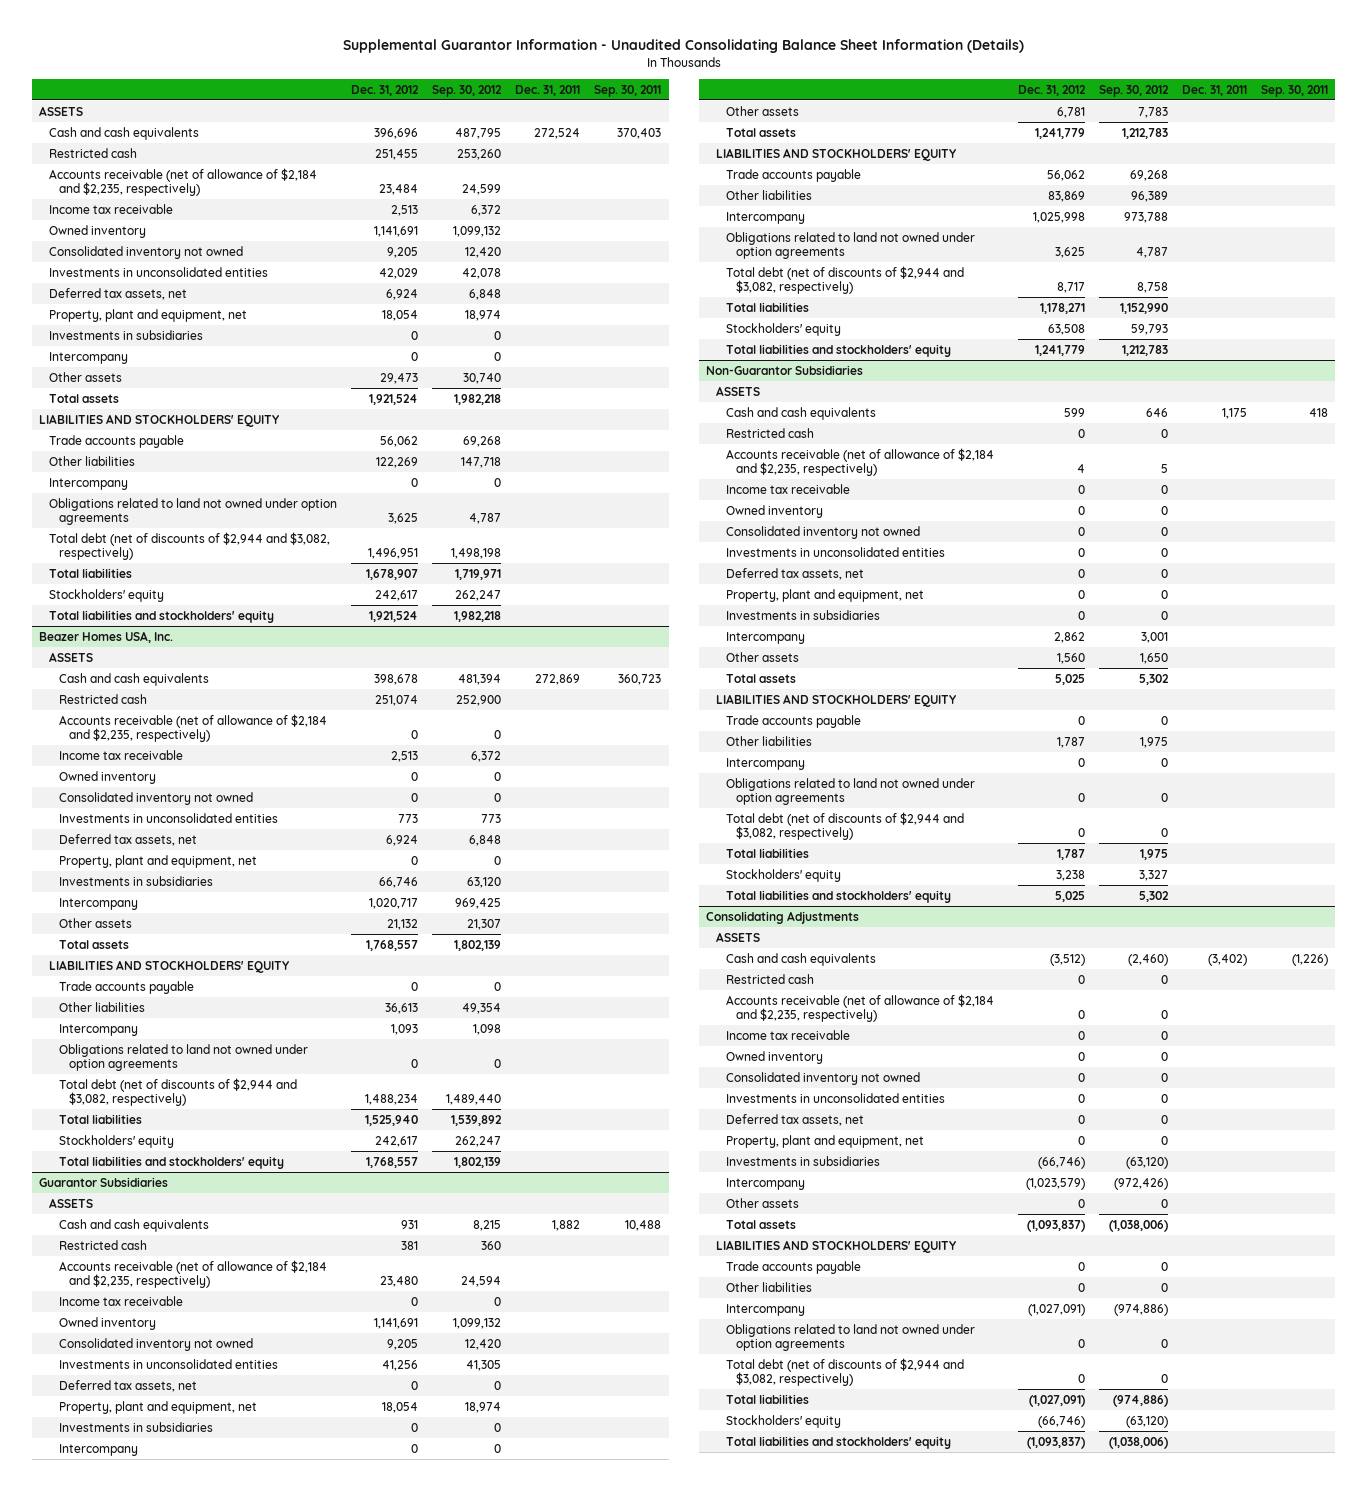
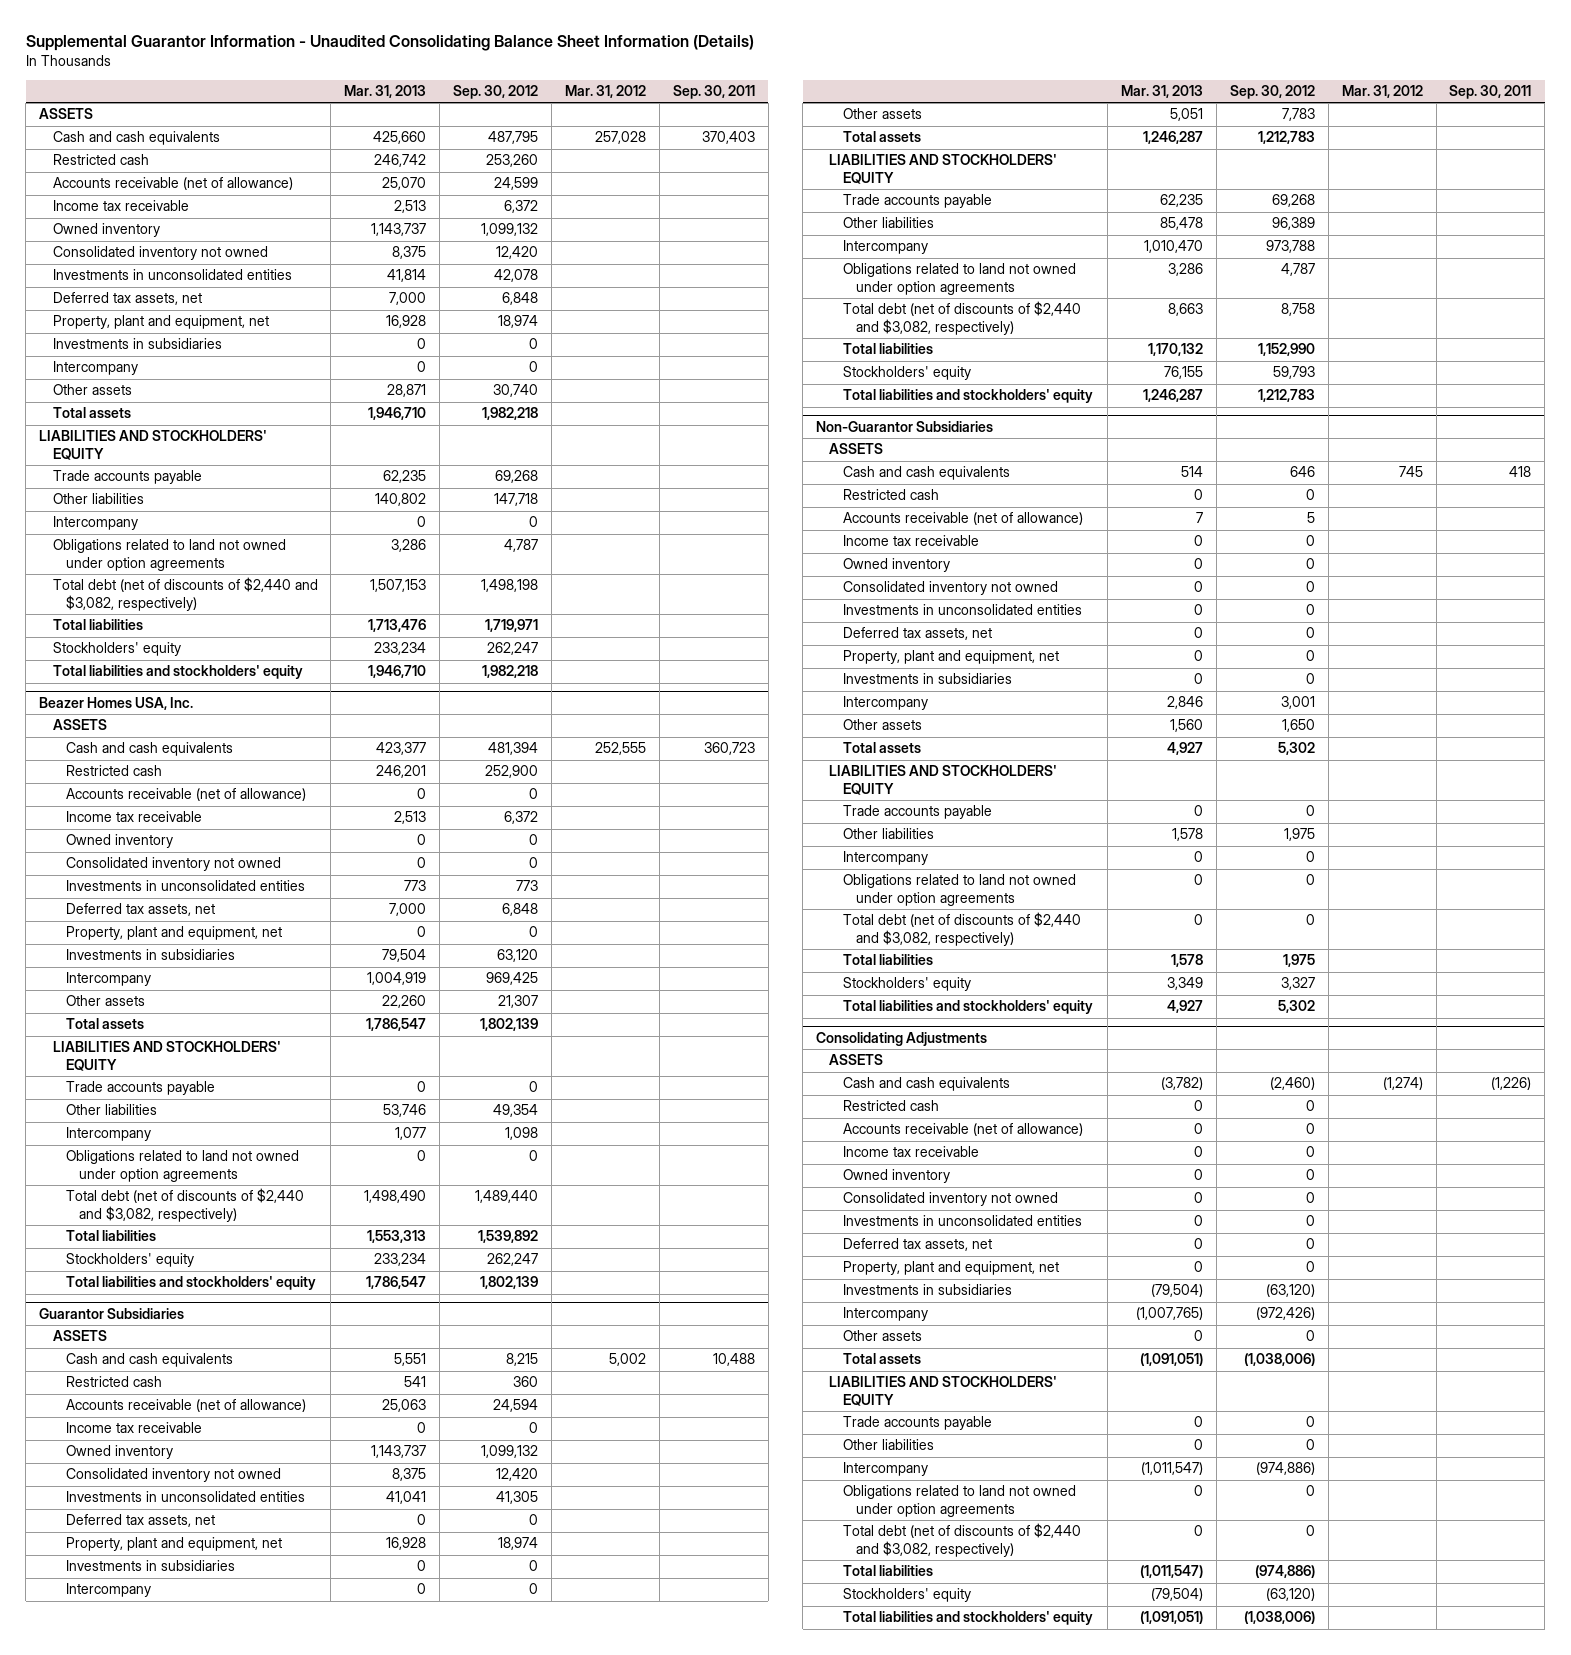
- | Dec. 31, 2012 | Sep. 30, 2012 | Dec. 31, 2011 | Sep. 30, 2011
+ | Mar. 31, 2013 | Sep. 30, 2012 | Mar. 31, 2012 | Sep. 30, 2011
- Accounts receivable (net of allowance of $2,184 and $2,235, respectively) | 23,484 | 24,599 | |
+ Accounts receivable (net of allowance) | 25,070 | 24,599 | |
- Total debt (net of discounts of $2,944 and $3,082, respectively) | 1,496,951 | 1,498,198 | |
+ Total debt (net of discounts of $2,440 and $3,082, respectively) | 1,507,153 | 1,498,198 | |
@ Beazer Homes USA, Inc.
- Accounts receivable (net of allowance of $2,184 and $2,235, respectively) | 0 | 0 | |
+ Accounts receivable (net of allowance) | 0 | 0 | |
- Total debt (net of discounts of $2,944 and $3,082, respectively) | 1,488,234 | 1,489,440 | |
+ Total debt (net of discounts of $2,440 and $3,082, respectively) | 1,498,490 | 1,489,440 | |
@ Guarantor Subsidiaries
- Accounts receivable (net of allowance of $2,184 and $2,235, respectively) | 23,480 | 24,594 | |
+ Accounts receivable (net of allowance) | 25,063 | 24,594 | |
- Total debt (net of discounts of $2,944 and $3,082, respectively) | 8,717 | 8,758 | |
+ Total debt (net of discounts of $2,440 and $3,082, respectively) | 8,663 | 8,758 | |
@ Non-Guarantor Subsidiaries
- Accounts receivable (net of allowance of $2,184 and $2,235, respectively) | 4 | 5 | |
+ Accounts receivable (net of allowance) | 7 | 5 | |
- Total debt (net of discounts of $2,944 and $3,082, respectively) | 0 | 0 | |
+ Total debt (net of discounts of $2,440 and $3,082, respectively) | 0 | 0 | |
@ Consolidating Adjustments
- Accounts receivable (net of allowance of $2,184 and $2,235, respectively) | 0 | 0 | |
+ Accounts receivable (net of allowance) | 0 | 0 | |
- Total debt (net of discounts of $2,944 and $3,082, respectively) | 0 | 0 | |
+ Total debt (net of discounts of $2,440 and $3,082, respectively) | 0 | 0 | |

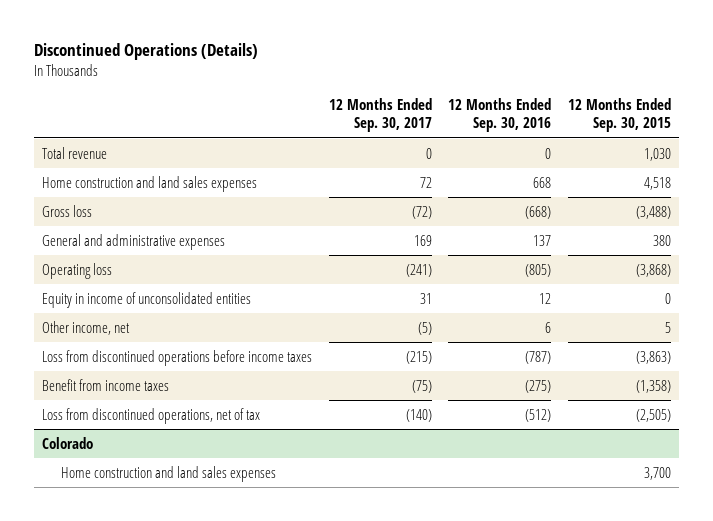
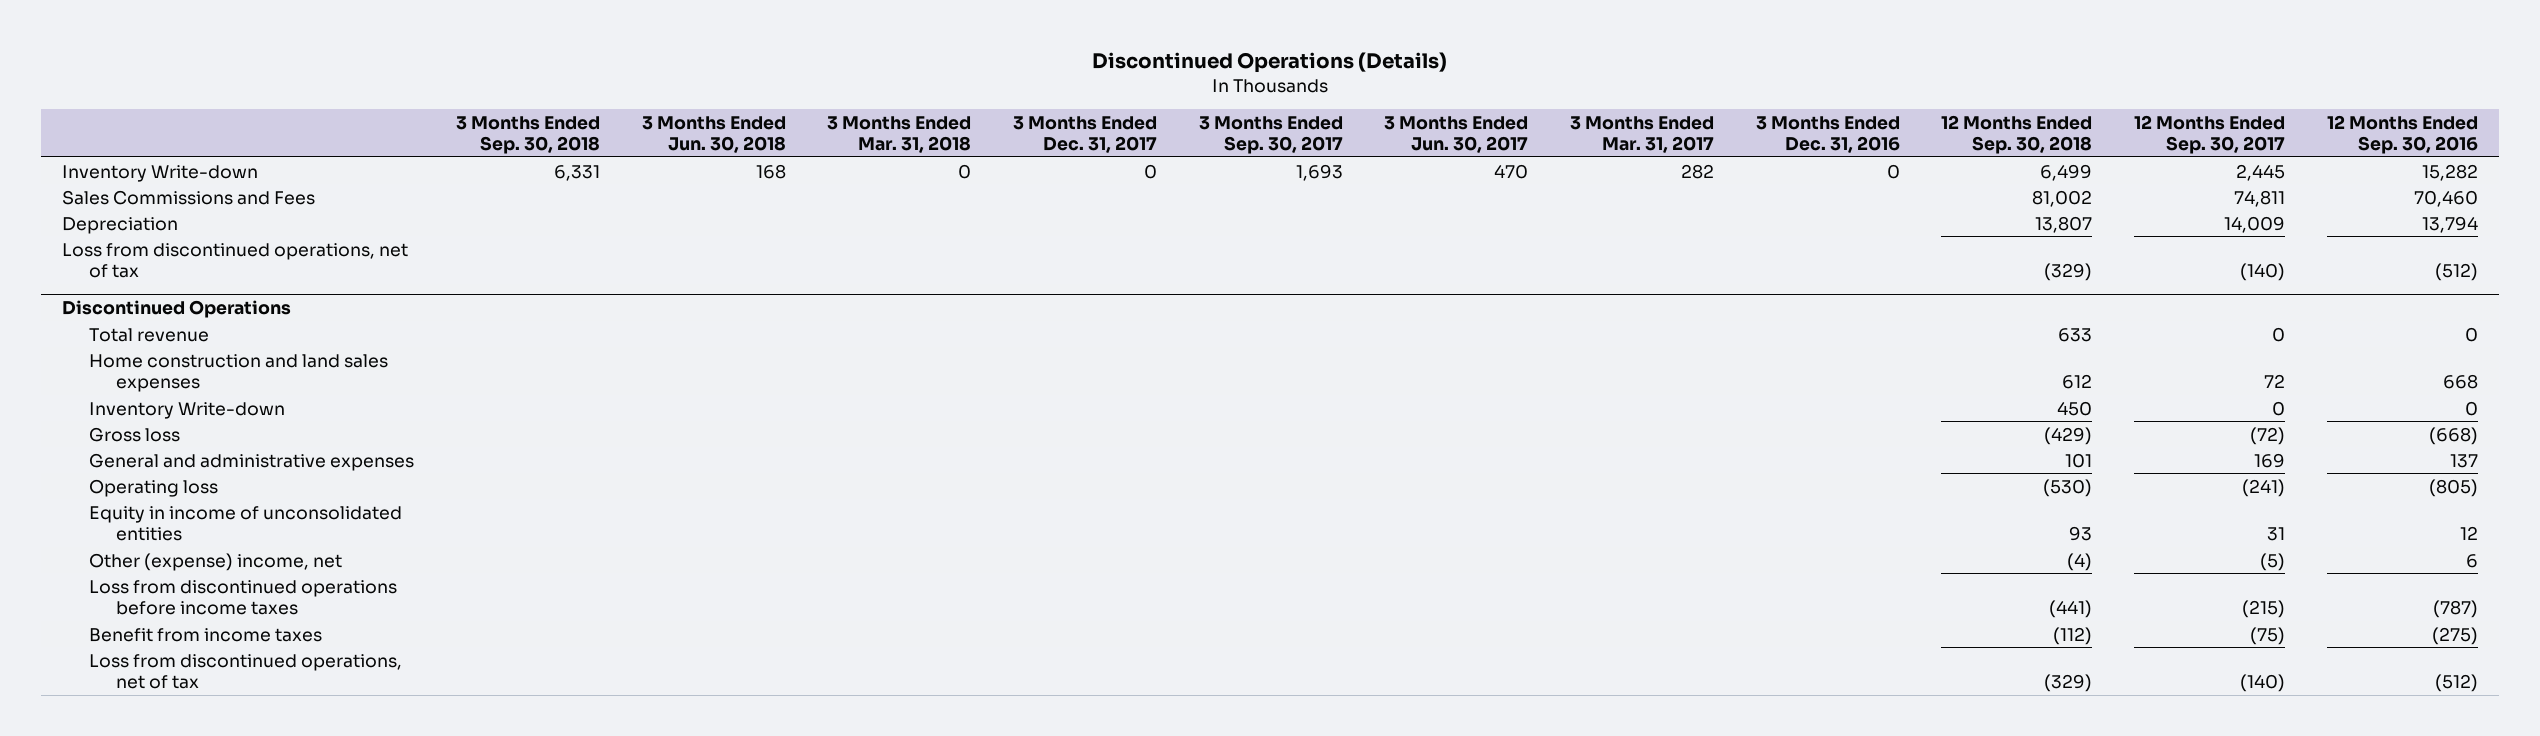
- | 12 Months Ended Sep. 30, 2017 | 12 Months Ended Sep. 30, 2016 | 12 Months Ended Sep. 30, 2015
+ | 3 Months Ended Sep. 30, 2018 | 3 Months Ended Jun. 30, 2018 | 3 Months Ended Mar. 31, 2018 | 3 Months Ended Dec. 31, 2017 | 3 Months Ended Sep. 30, 2017 | 3 Months Ended Jun. 30, 2017 | 3 Months Ended Mar. 31, 2017 | 3 Months Ended Dec. 31, 2016 | 12 Months Ended Sep. 30, 2018 | 12 Months Ended Sep. 30, 2017 | 12 Months Ended Sep. 30, 2016
+ Inventory Write-down | 6,331 | 168 | 0 | 0 | 1,693 | 470 | 282 | 0 | 6,499 | 2,445 | 15,282
+ Sales Commissions and Fees | | | | | | | | | 81,002 | 74,811 | 70,460
+ Depreciation | | | | | | | | | 13,807 | 14,009 | 13,794
+ Loss from discontinued operations, net of tax | | | | | | | | | (329) | (140) | (512)
+ Discontinued Operations
+ Inventory Write-down | | | | | | | | | 450 | 0 | 0
- Other income, net | (5) | 6 | 5
+ Other (expense) income, net | | | | | | | | | (4) | (5) | 6
- Colorado
- Home construction and land sales expenses | | | 3,700

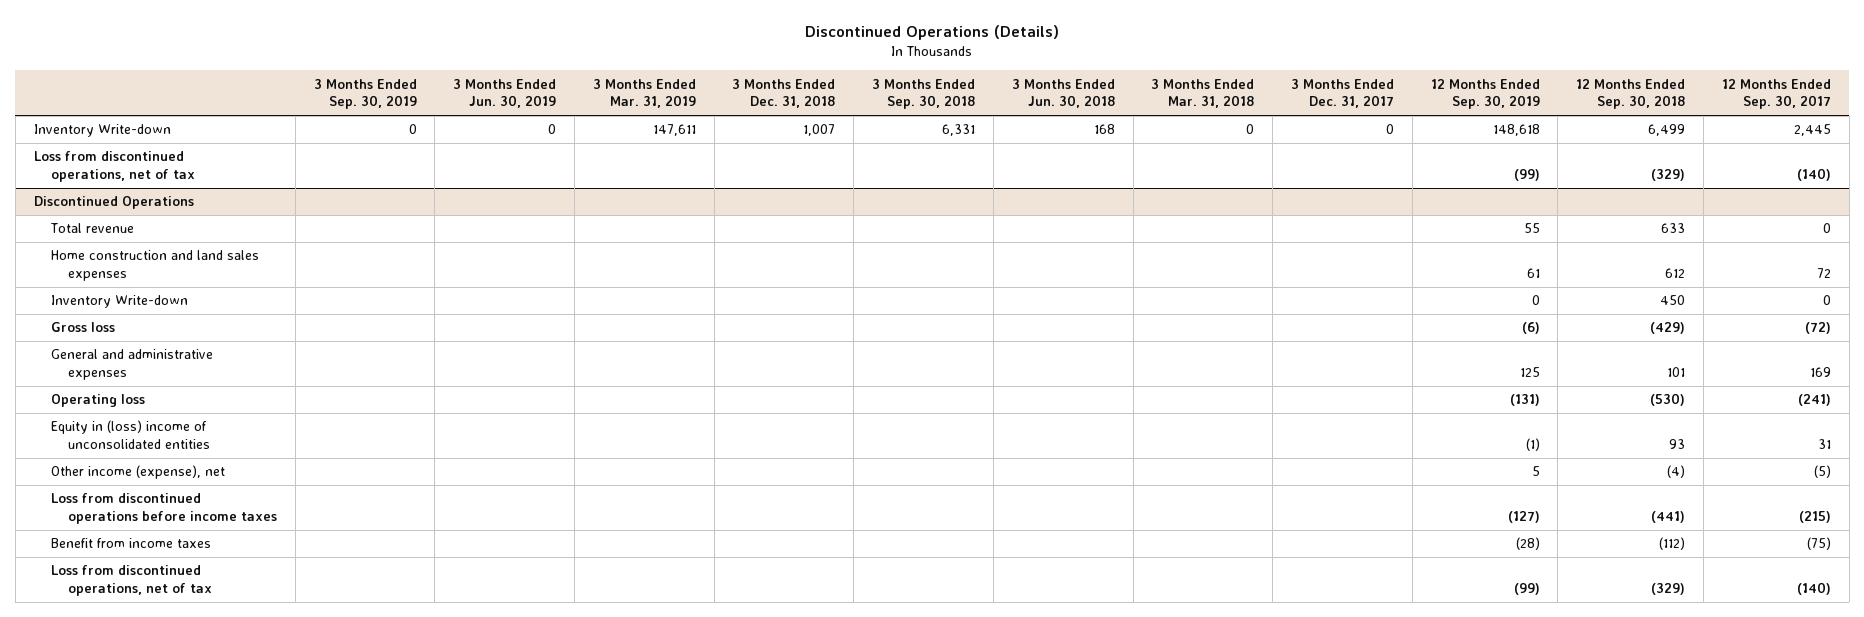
- | 3 Months Ended Sep. 30, 2018 | 3 Months Ended Jun. 30, 2018 | 3 Months Ended Mar. 31, 2018 | 3 Months Ended Dec. 31, 2017 | 3 Months Ended Sep. 30, 2017 | 3 Months Ended Jun. 30, 2017 | 3 Months Ended Mar. 31, 2017 | 3 Months Ended Dec. 31, 2016 | 12 Months Ended Sep. 30, 2018 | 12 Months Ended Sep. 30, 2017 | 12 Months Ended Sep. 30, 2016
+ | 3 Months Ended Sep. 30, 2019 | 3 Months Ended Jun. 30, 2019 | 3 Months Ended Mar. 31, 2019 | 3 Months Ended Dec. 31, 2018 | 3 Months Ended Sep. 30, 2018 | 3 Months Ended Jun. 30, 2018 | 3 Months Ended Mar. 31, 2018 | 3 Months Ended Dec. 31, 2017 | 12 Months Ended Sep. 30, 2019 | 12 Months Ended Sep. 30, 2018 | 12 Months Ended Sep. 30, 2017
- Sales Commissions and Fees | | | | | | | | | 81,002 | 74,811 | 70,460
- Depreciation | | | | | | | | | 13,807 | 14,009 | 13,794
@ Discontinued Operations
- Equity in income of unconsolidated entities | | | | | | | | | 93 | 31 | 12
- Other (expense) income, net | | | | | | | | | (4) | (5) | 6
+ Equity in (loss) income of unconsolidated entities | | | | | | | | | (1) | 93 | 31
+ Other income (expense), net | | | | | | | | | 5 | (4) | (5)

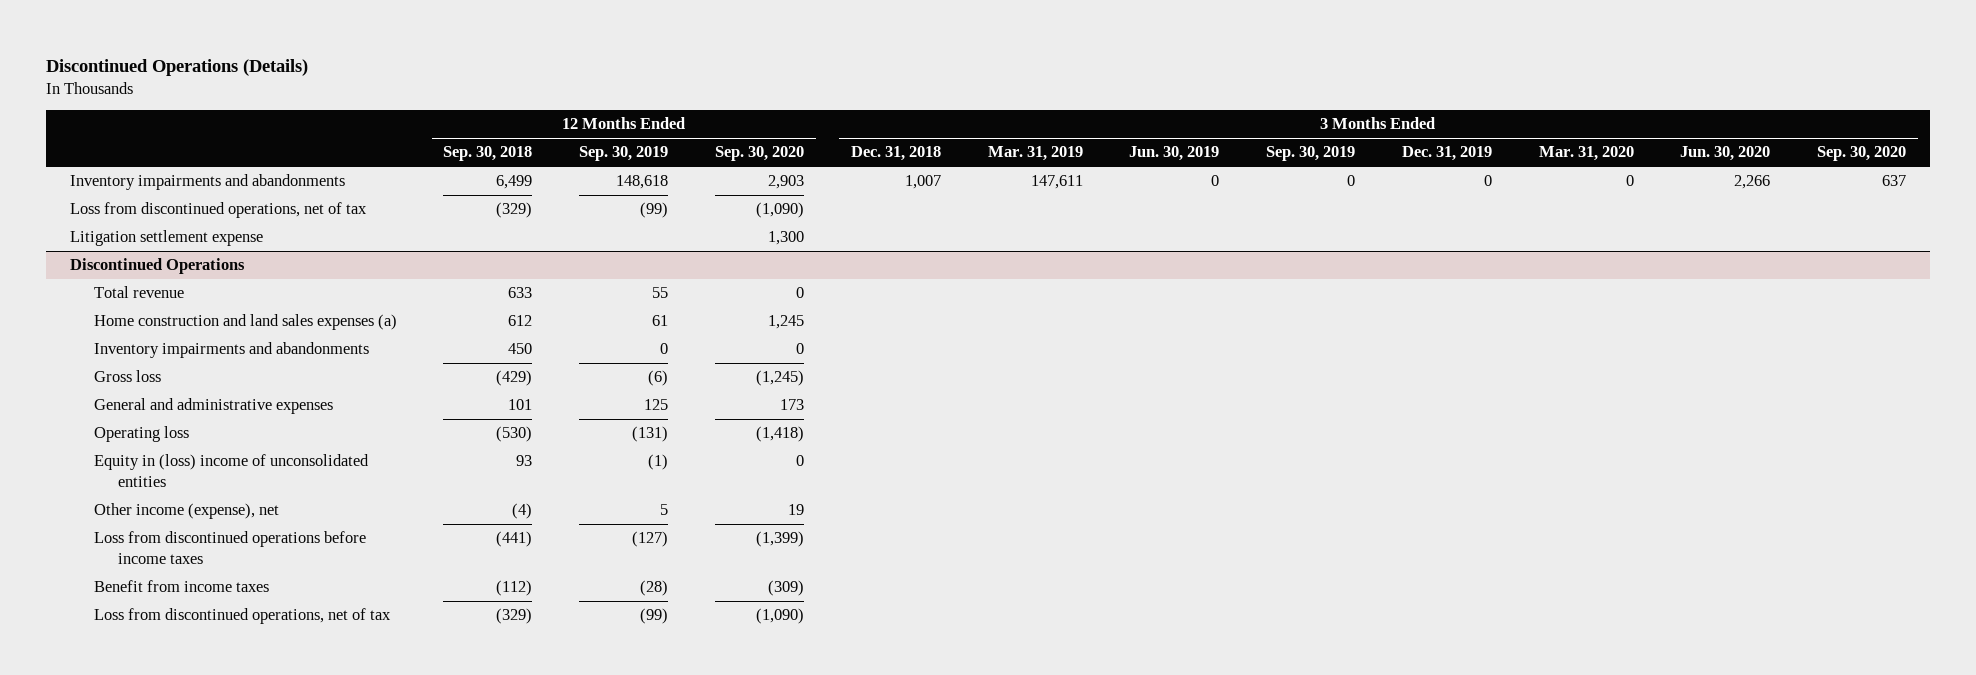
- | 3 Months Ended Sep. 30, 2019 | 3 Months Ended Jun. 30, 2019 | 3 Months Ended Mar. 31, 2019 | 3 Months Ended Dec. 31, 2018 | 3 Months Ended Sep. 30, 2018 | 3 Months Ended Jun. 30, 2018 | 3 Months Ended Mar. 31, 2018 | 3 Months Ended Dec. 31, 2017 | 12 Months Ended Sep. 30, 2019 | 12 Months Ended Sep. 30, 2018 | 12 Months Ended Sep. 30, 2017
+ | 12 Months Ended Sep. 30, 2018 | 12 Months Ended Sep. 30, 2019 | 12 Months Ended Sep. 30, 2020 | 3 Months Ended Dec. 31, 2018 | 3 Months Ended Mar. 31, 2019 | 3 Months Ended Jun. 30, 2019 | 3 Months Ended Sep. 30, 2019 | 3 Months Ended Dec. 31, 2019 | 3 Months Ended Mar. 31, 2020 | 3 Months Ended Jun. 30, 2020 | 3 Months Ended Sep. 30, 2020
- Inventory Write-down | 0 | 0 | 147,611 | 1,007 | 6,331 | 168 | 0 | 0 | 148,618 | 6,499 | 2,445
+ Inventory impairments and abandonments | 6,499 | 148,618 | 2,903 | 1,007 | 147,611 | 0 | 0 | 0 | 0 | 2,266 | 637
+ Litigation settlement expense | | | 1,300 | | | | | | | |
@ Discontinued Operations
- Home construction and land sales expenses | | | | | | | | | 61 | 612 | 72
- Inventory Write-down | | | | | | | | | 0 | 450 | 0
+ Home construction and land sales expenses (a) | 612 | 61 | 1,245 | | | | | | | |
+ Inventory impairments and abandonments | 450 | 0 | 0 | | | | | | | |

